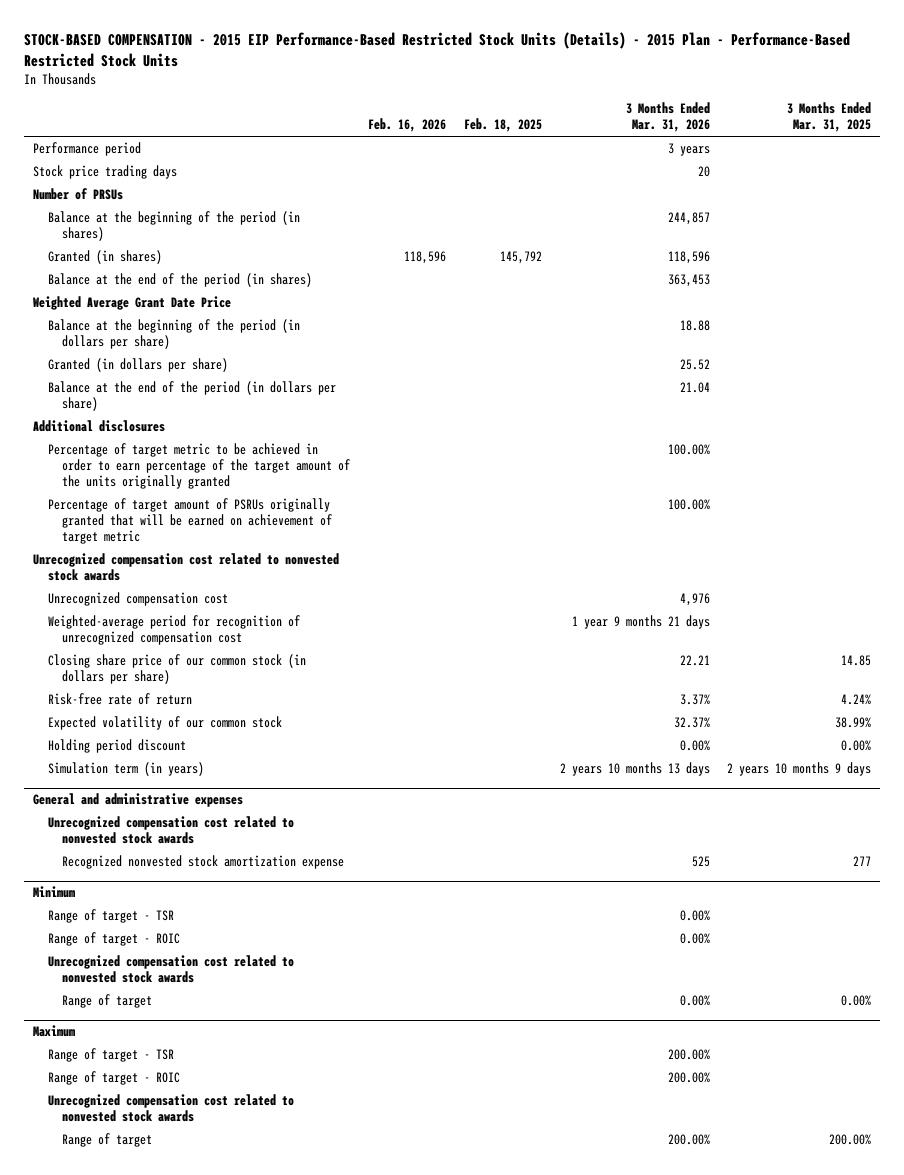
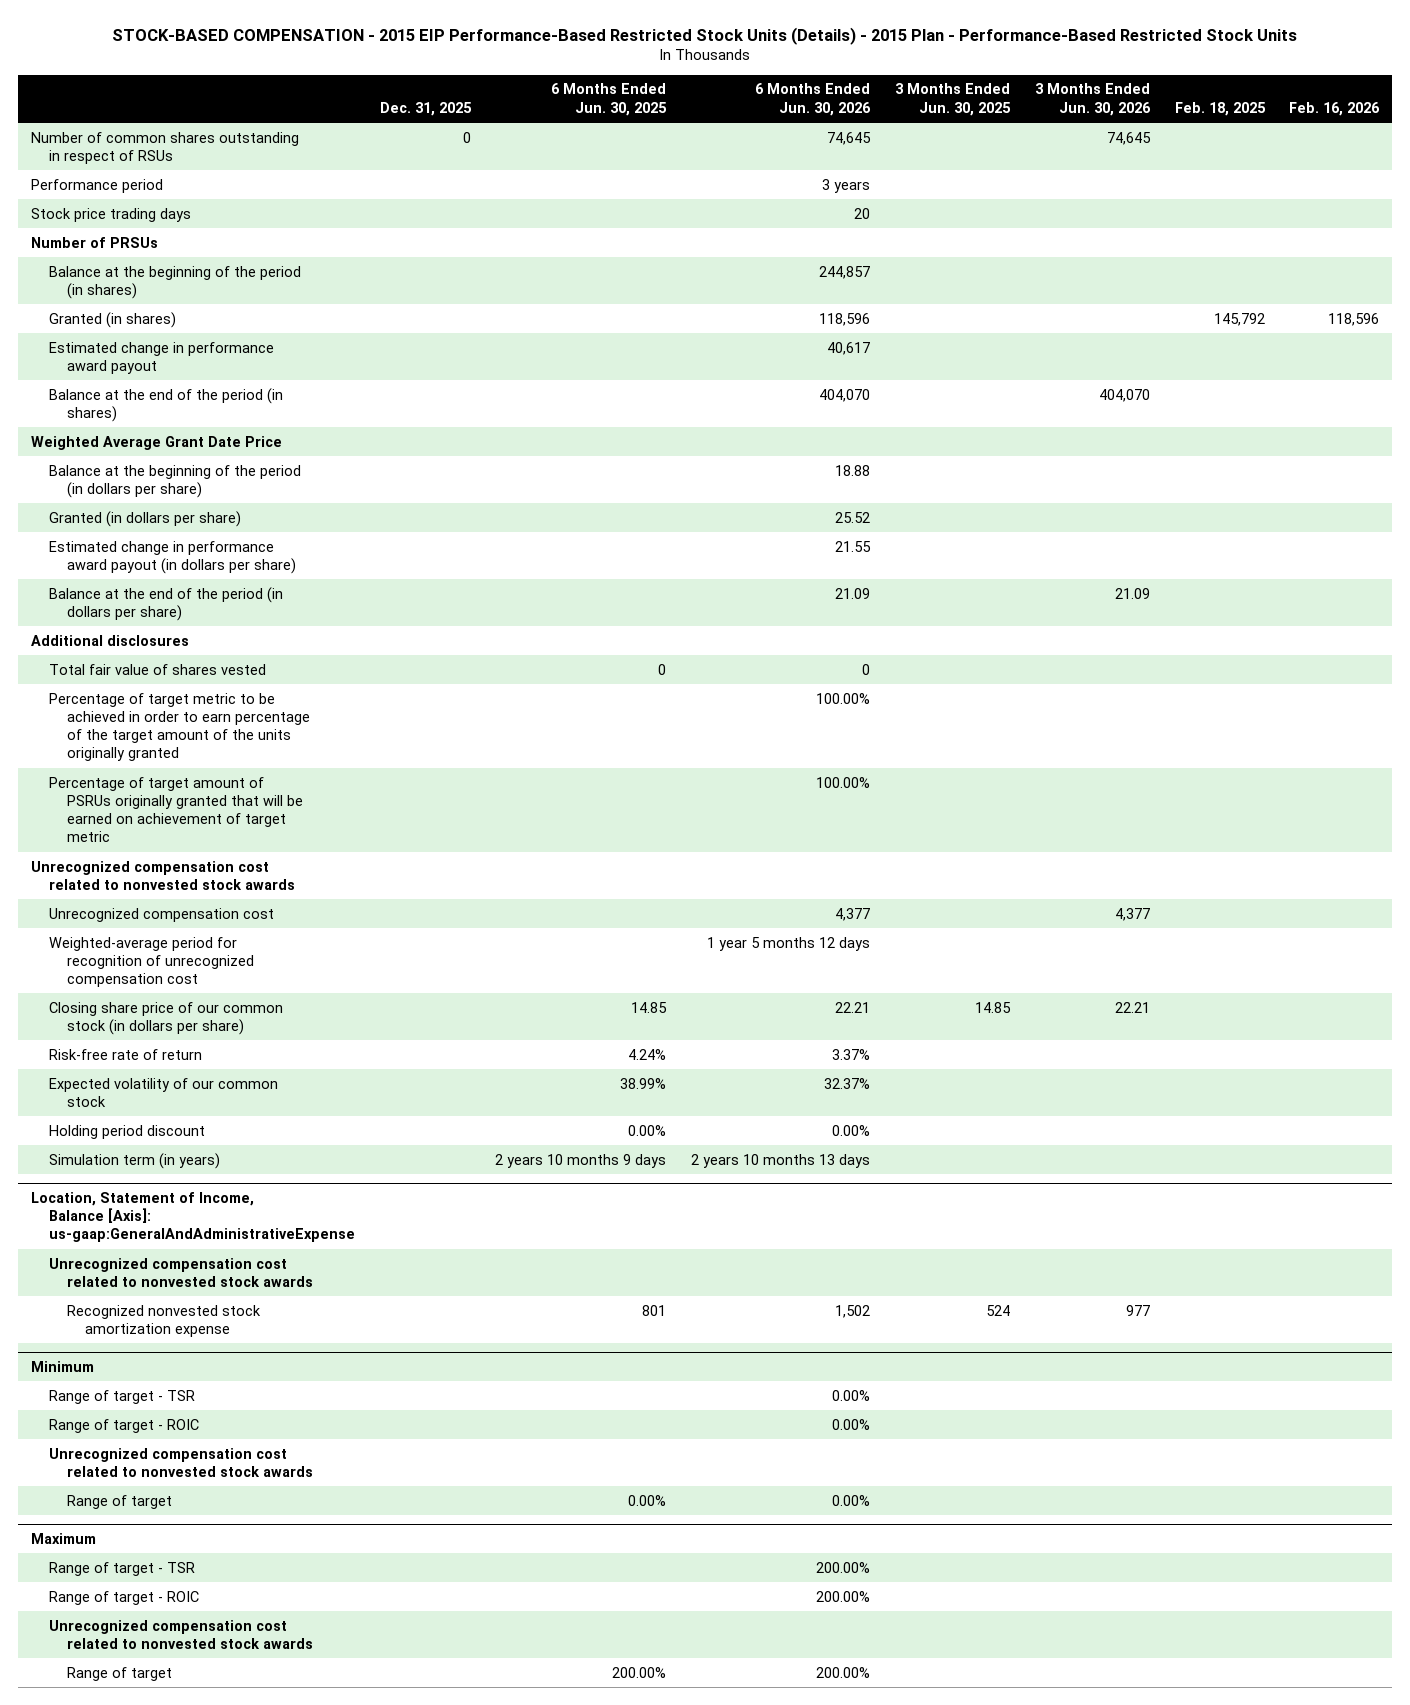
- | Feb. 16, 2026 | Feb. 18, 2025 | 3 Months Ended Mar. 31, 2026 | 3 Months Ended Mar. 31, 2025
+ | Dec. 31, 2025 | 6 Months Ended Jun. 30, 2025 | 6 Months Ended Jun. 30, 2026 | 3 Months Ended Jun. 30, 2025 | 3 Months Ended Jun. 30, 2026 | Feb. 18, 2025 | Feb. 16, 2026
+ Number of common shares outstanding in respect of RSUs | 0 | | 74,645 | | 74,645 | |
+ Estimated change in performance award payout | | | 40,617 | | | |
+ Estimated change in performance award payout (in dollars per share) | | | 21.55 | | | |
+ Total fair value of shares vested | | 0 | 0 | | | |
- General and administrative expenses
+ Location, Statement of Income, Balance [Axis]: us-gaap:GeneralAndAdministrativeExpense

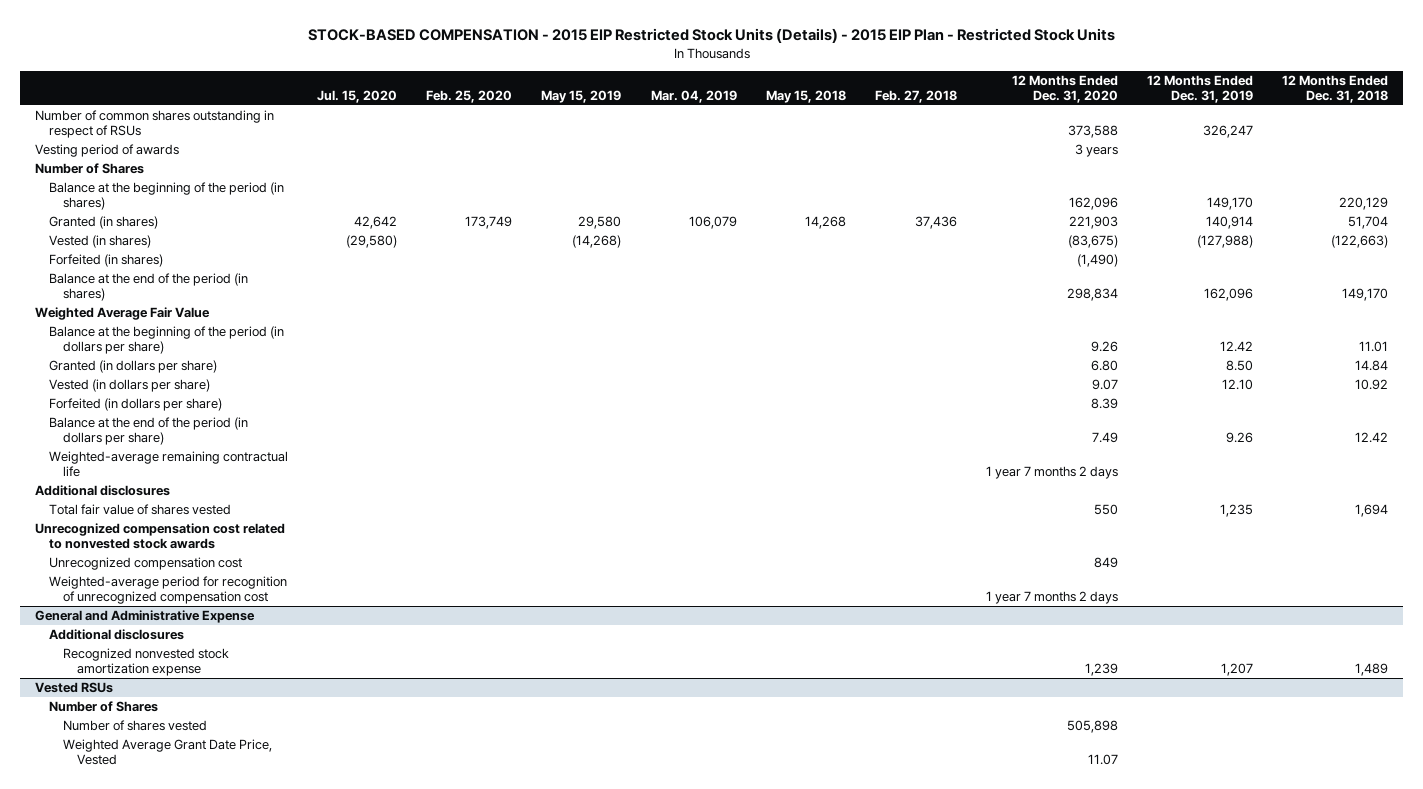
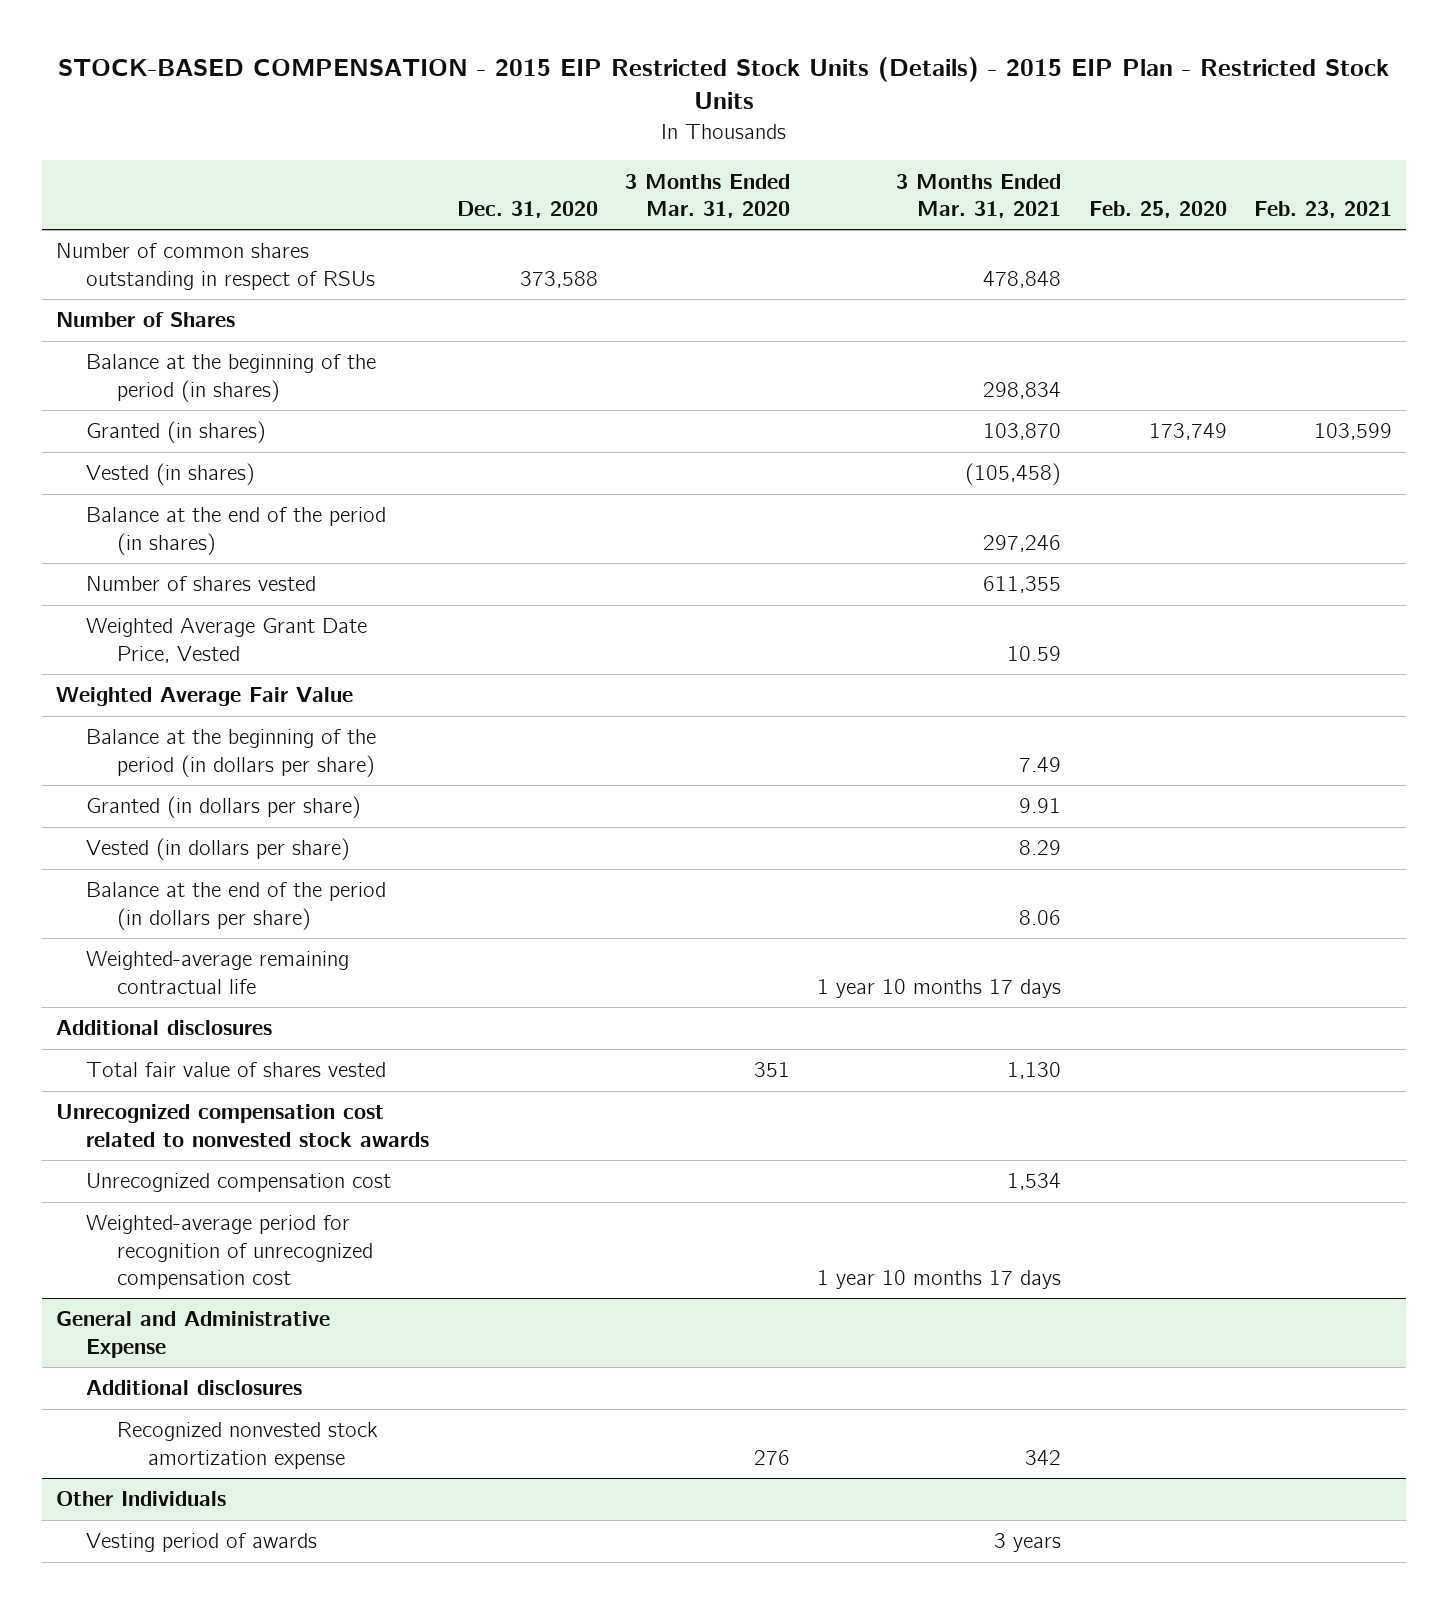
- | Jul. 15, 2020 | Feb. 25, 2020 | May 15, 2019 | Mar. 04, 2019 | May 15, 2018 | Feb. 27, 2018 | 12 Months Ended Dec. 31, 2020 | 12 Months Ended Dec. 31, 2019 | 12 Months Ended Dec. 31, 2018
+ | Dec. 31, 2020 | 3 Months Ended Mar. 31, 2020 | 3 Months Ended Mar. 31, 2021 | Feb. 25, 2020 | Feb. 23, 2021
- Vesting period of awards | | | | | | | 3 years | |
- Forfeited (in shares) | | | | | | | (1,490) | |
+ Number of shares vested | | | 611,355 | |
+ Weighted Average Grant Date Price, Vested | | | 10.59 | |
- Forfeited (in dollars per share) | | | | | | | 8.39 | |
- Vested RSUs
- Number of Shares
- Number of shares vested | | | | | | | 505,898 | |
- Weighted Average Grant Date Price, Vested | | | | | | | 11.07 | |
+ Other Individuals
+ Vesting period of awards | | | 3 years | |

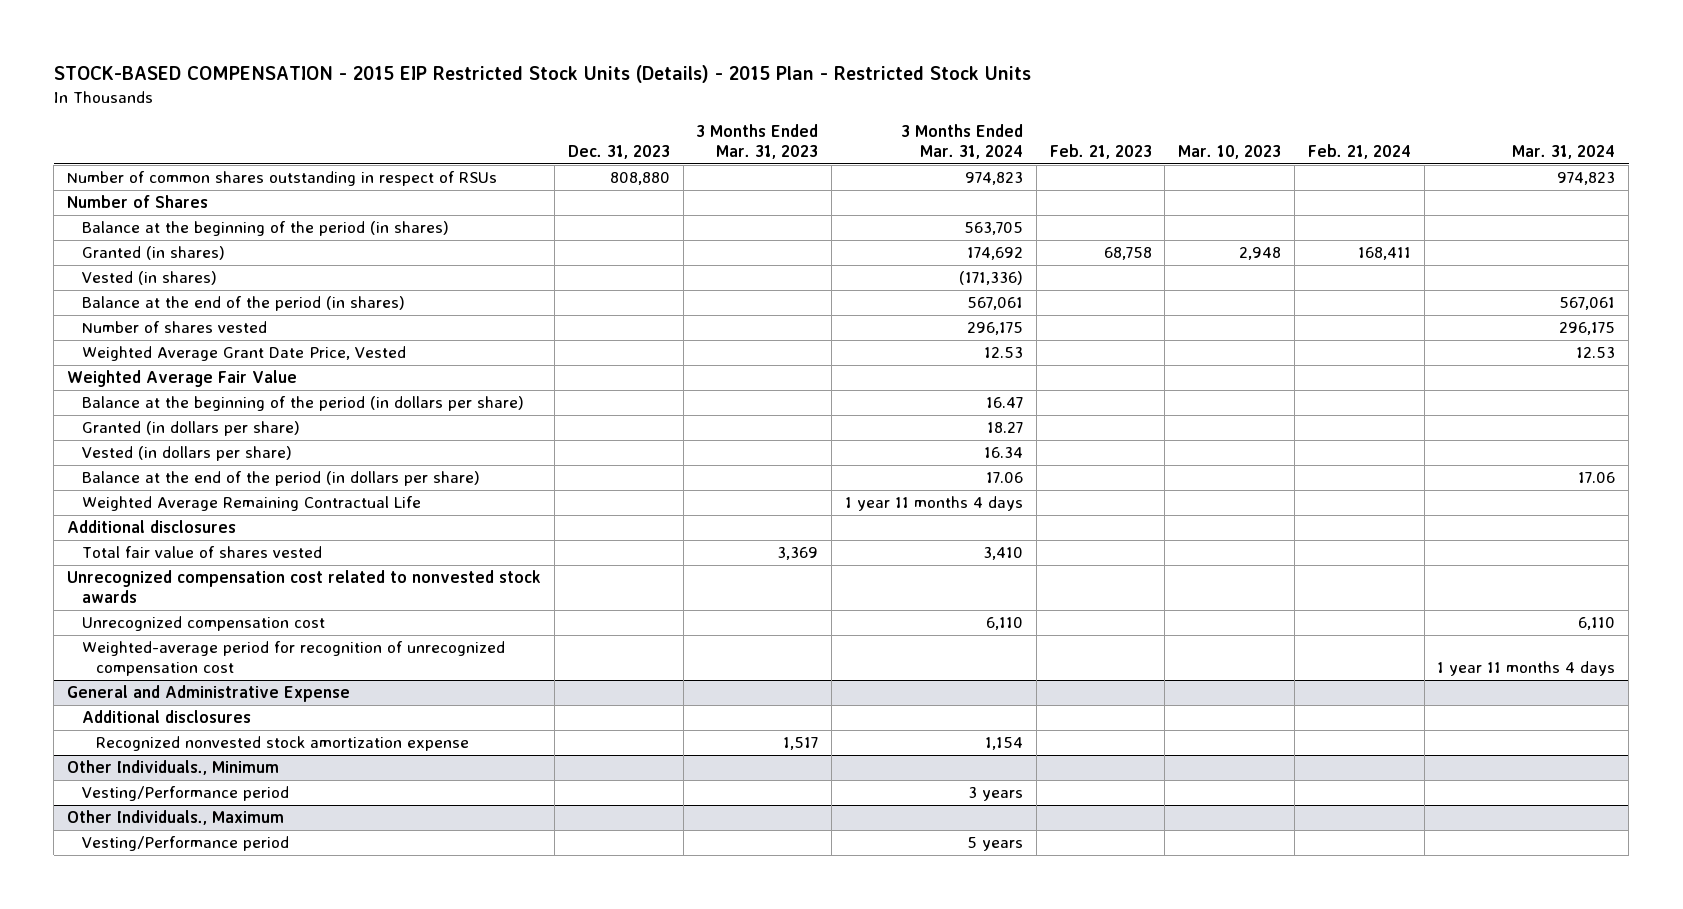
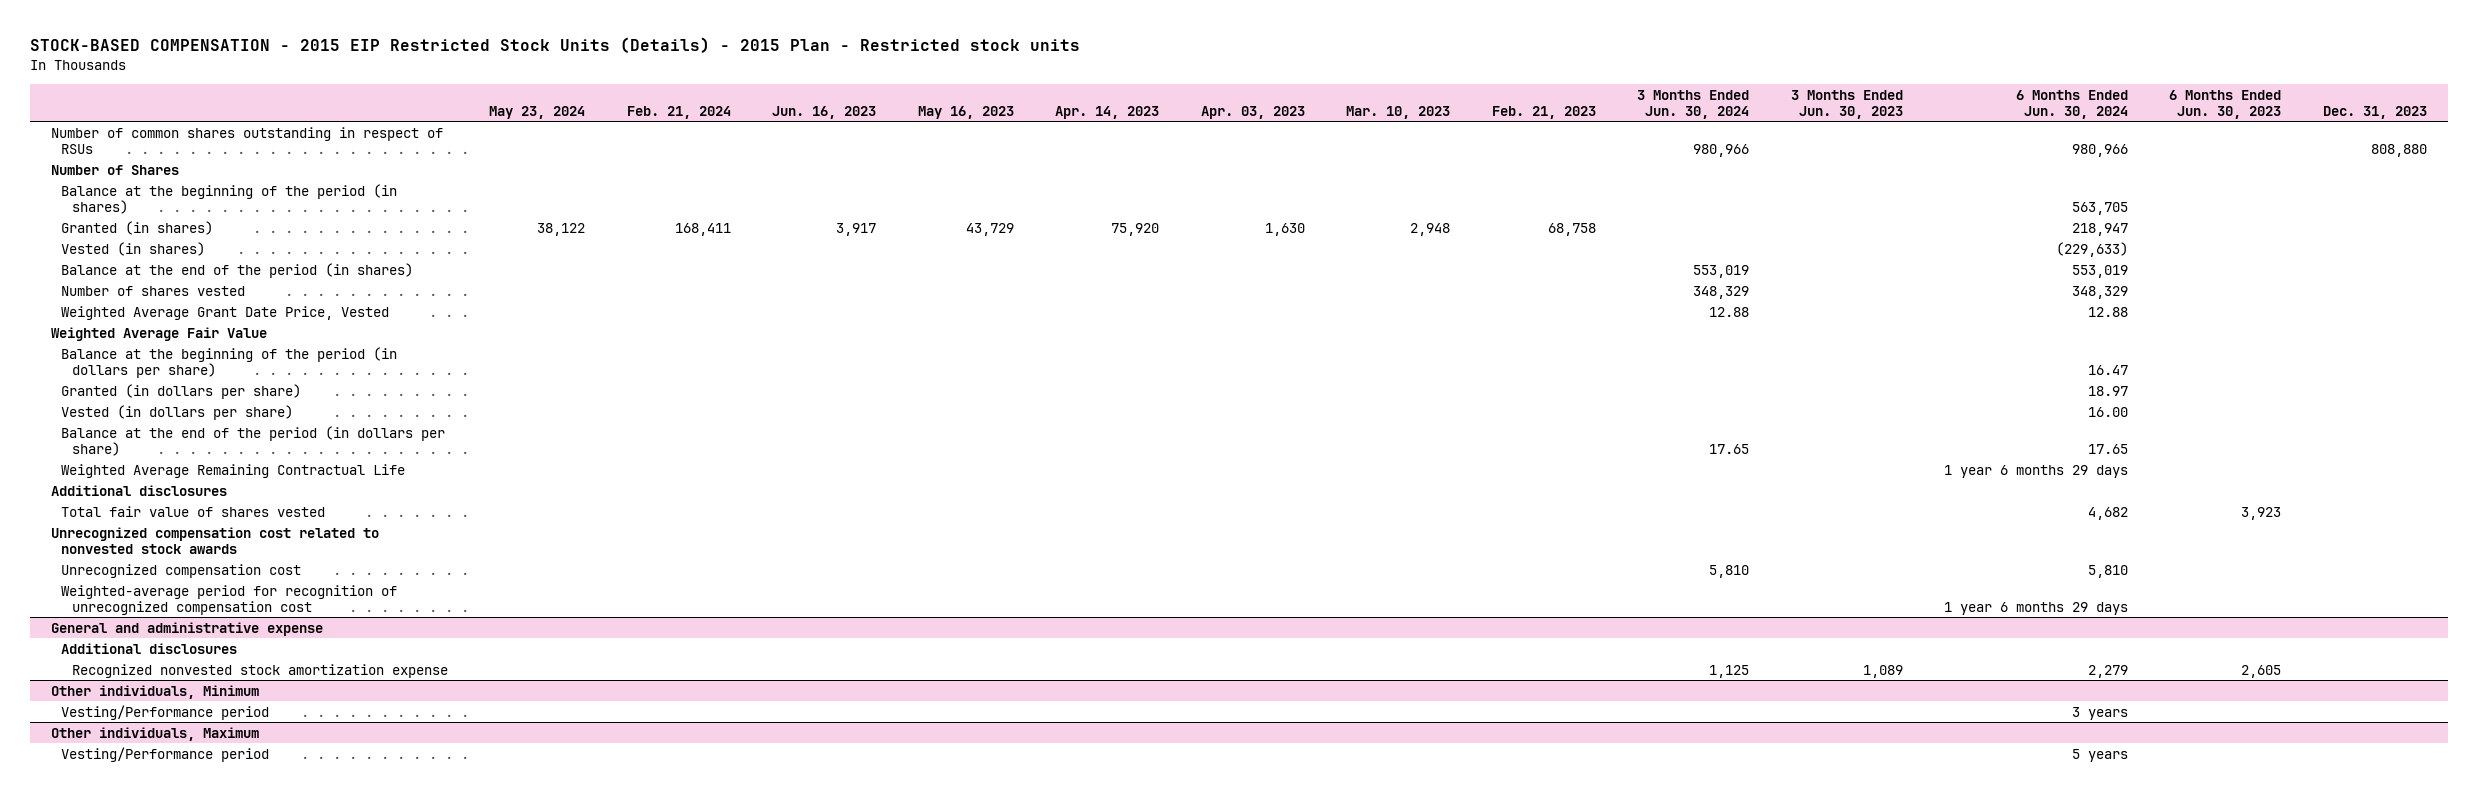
- STOCK-BASED COMPENSATION - 2015 EIP Restricted Stock Units (Details) - 2015 Plan - Restricted Stock Units
+ STOCK-BASED COMPENSATION - 2015 EIP Restricted Stock Units (Details) - 2015 Plan - Restricted stock units
- | Dec. 31, 2023 | 3 Months Ended Mar. 31, 2023 | 3 Months Ended Mar. 31, 2024 | Feb. 21, 2023 | Mar. 10, 2023 | Feb. 21, 2024 | Mar. 31, 2024
+ | May 23, 2024 | Feb. 21, 2024 | Jun. 16, 2023 | May 16, 2023 | Apr. 14, 2023 | Apr. 03, 2023 | Mar. 10, 2023 | Feb. 21, 2023 | 3 Months Ended Jun. 30, 2024 | 3 Months Ended Jun. 30, 2023 | 6 Months Ended Jun. 30, 2024 | 6 Months Ended Jun. 30, 2023 | Dec. 31, 2023
- General and Administrative Expense
+ General and administrative expense
- Other Individuals., Minimum
+ Other individuals, Minimum
- Other Individuals., Maximum
+ Other individuals, Maximum

